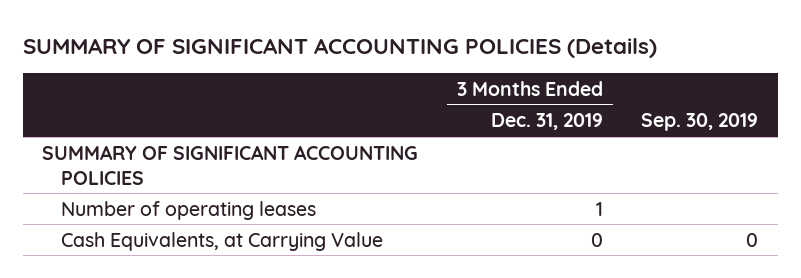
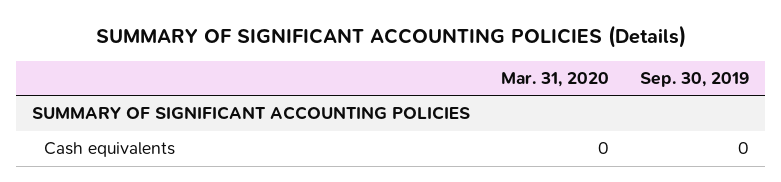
- | 3 Months Ended Dec. 31, 2019 | Sep. 30, 2019
+ | Mar. 31, 2020 | Sep. 30, 2019
- Number of operating leases | 1 |
- Cash Equivalents, at Carrying Value | 0 | 0
+ Cash equivalents | 0 | 0

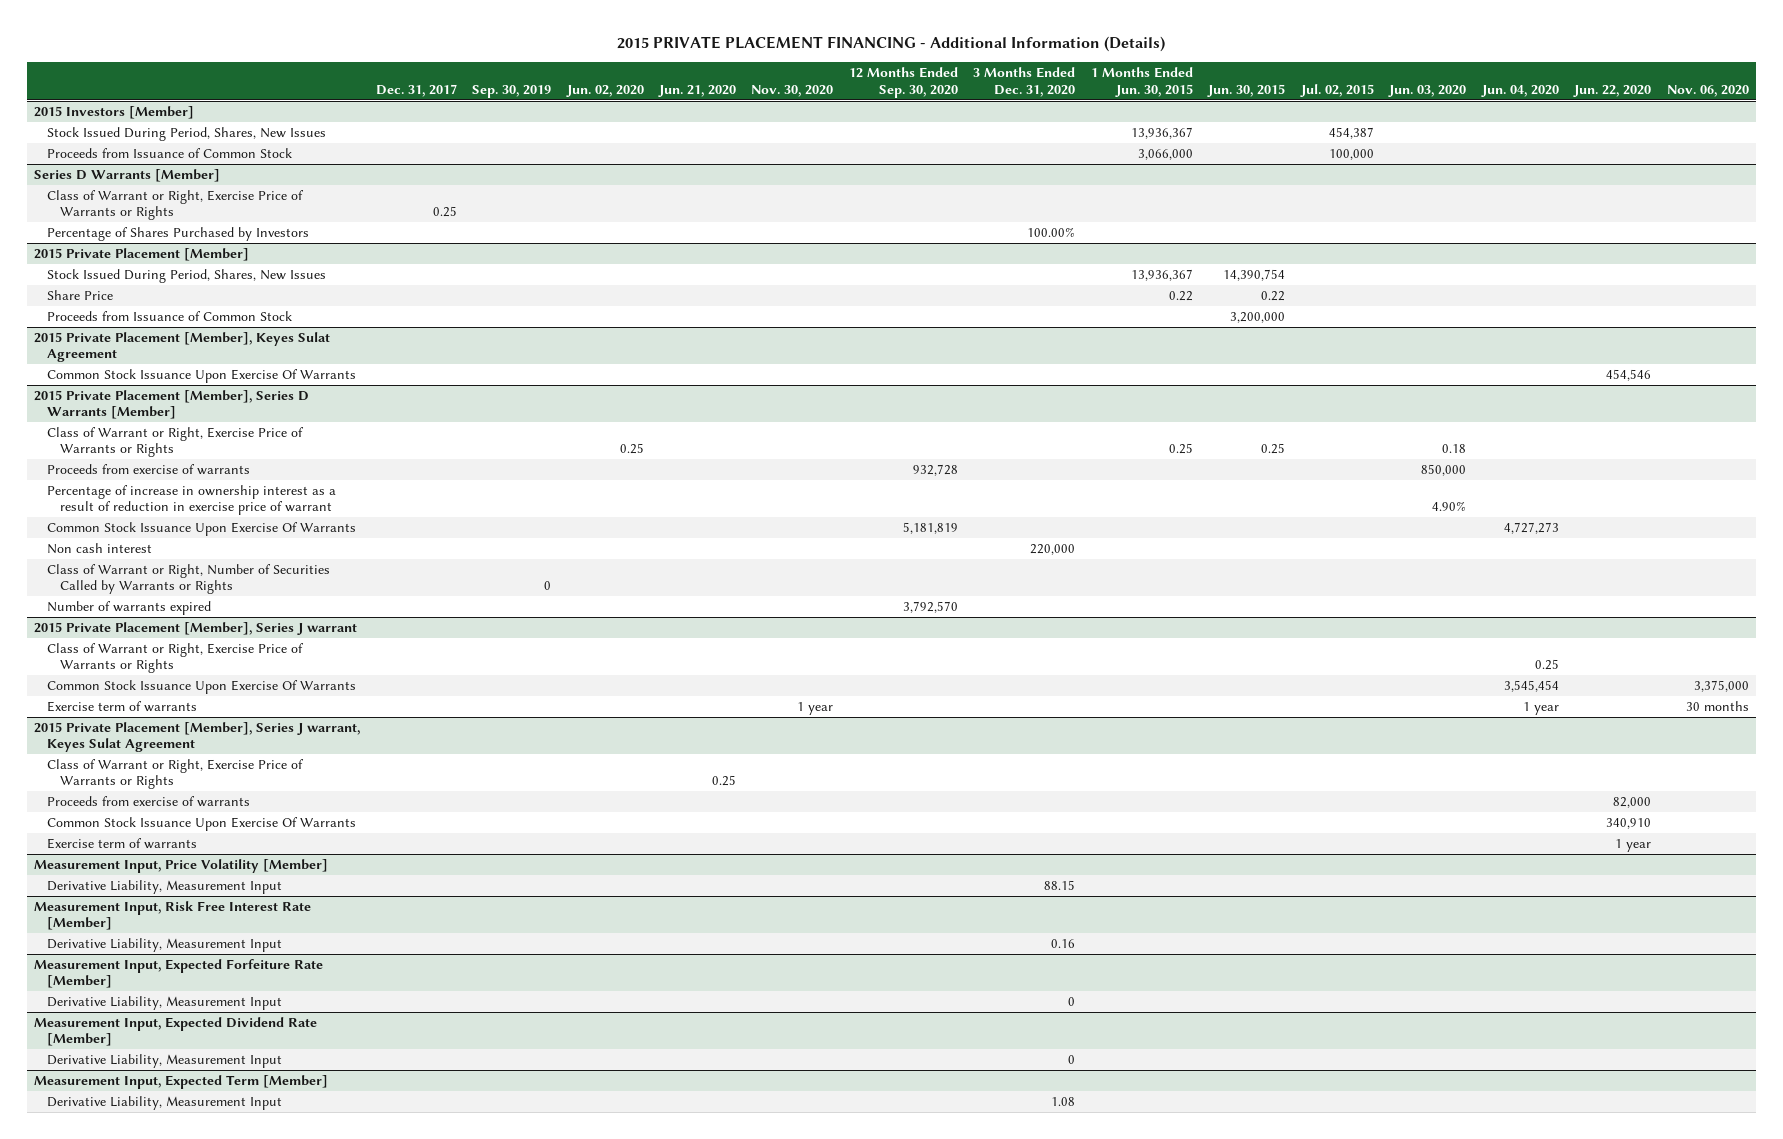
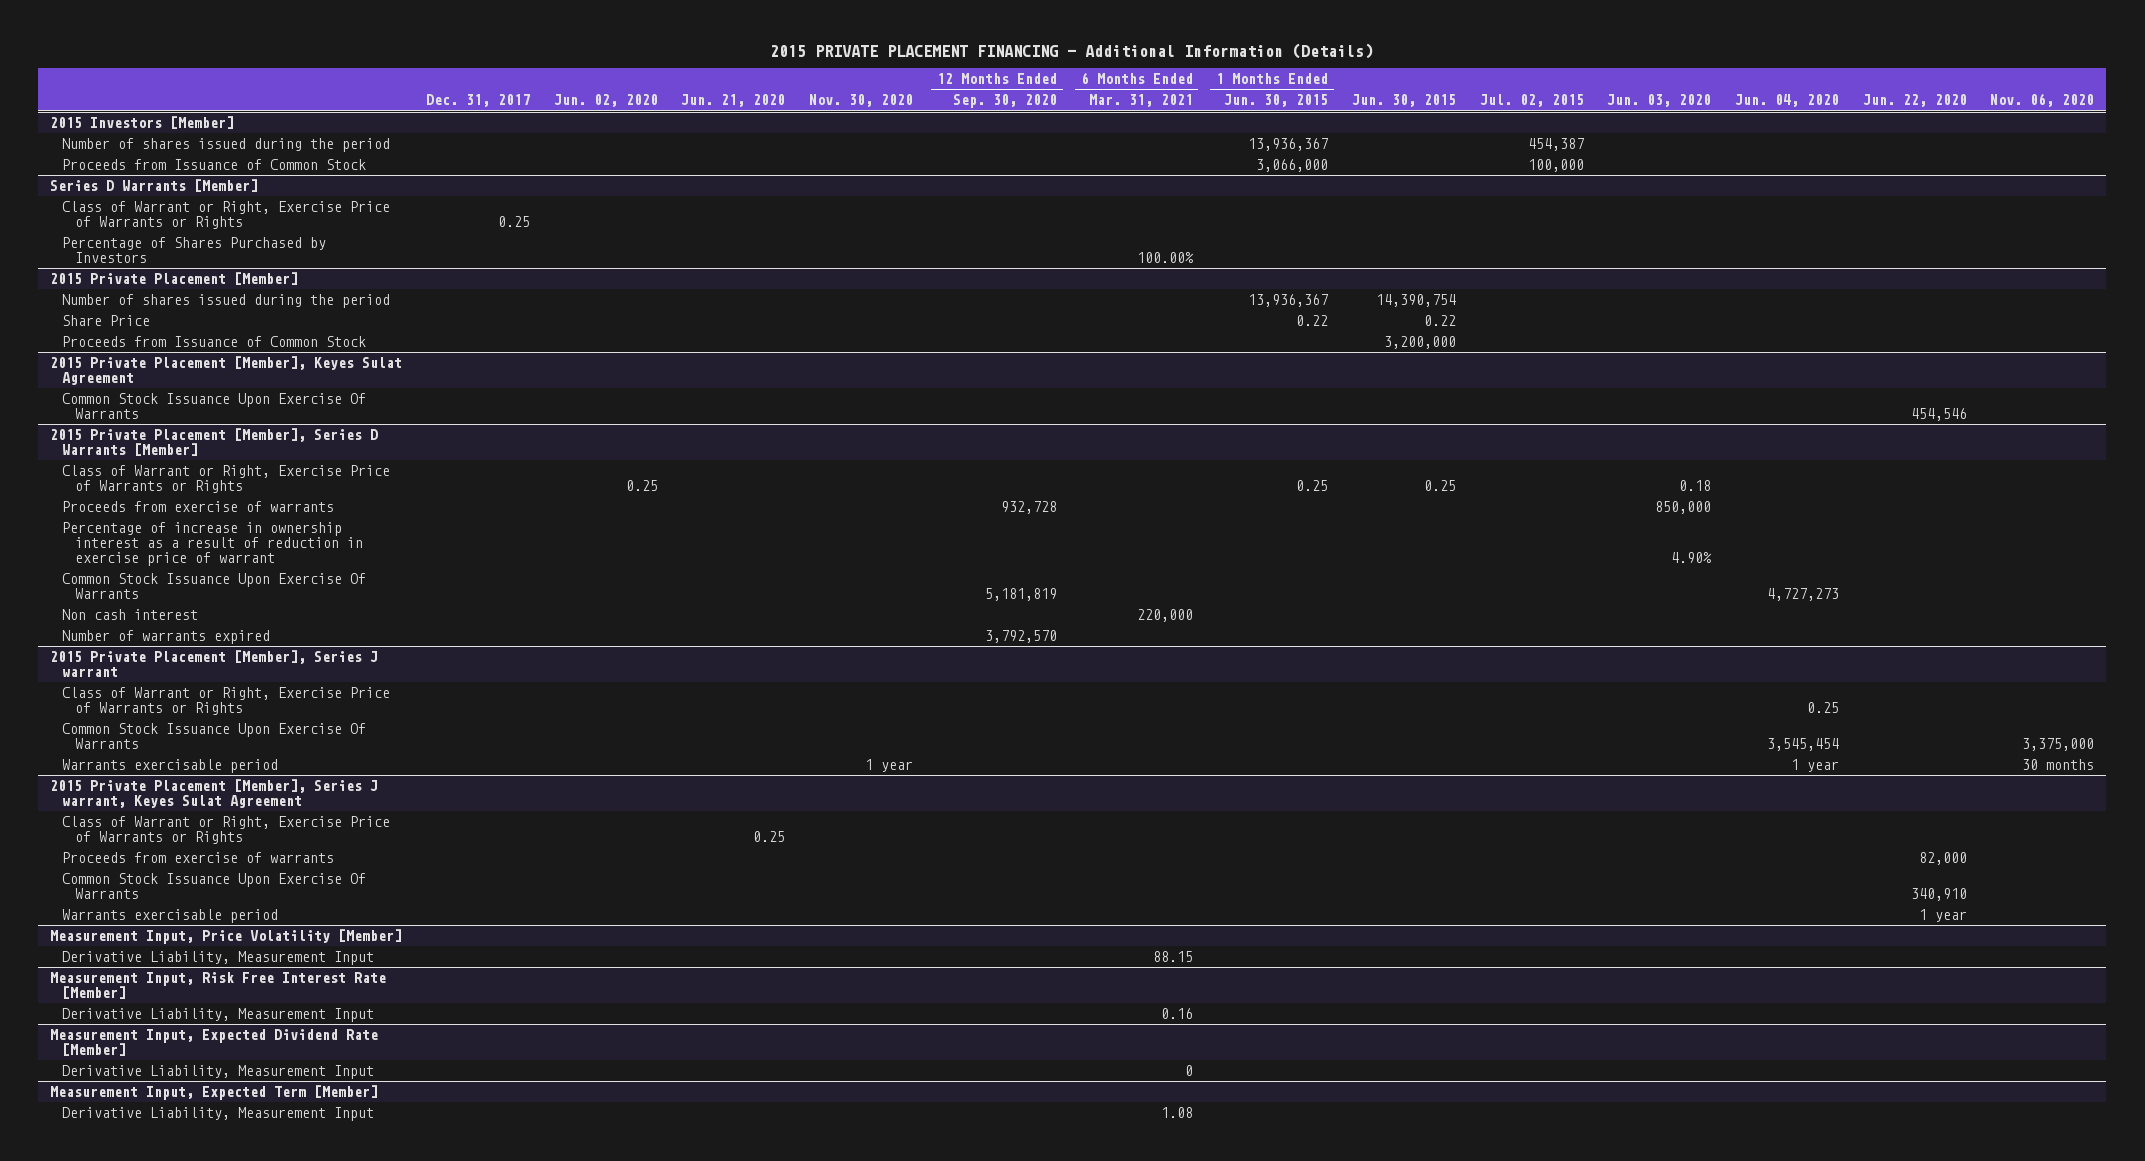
- | Dec. 31, 2017 | Sep. 30, 2019 | Jun. 02, 2020 | Jun. 21, 2020 | Nov. 30, 2020 | 12 Months Ended Sep. 30, 2020 | 3 Months Ended Dec. 31, 2020 | 1 Months Ended Jun. 30, 2015 | Jun. 30, 2015 | Jul. 02, 2015 | Jun. 03, 2020 | Jun. 04, 2020 | Jun. 22, 2020 | Nov. 06, 2020
+ | Dec. 31, 2017 | Jun. 02, 2020 | Jun. 21, 2020 | Nov. 30, 2020 | 12 Months Ended Sep. 30, 2020 | 6 Months Ended Mar. 31, 2021 | 1 Months Ended Jun. 30, 2015 | Jun. 30, 2015 | Jul. 02, 2015 | Jun. 03, 2020 | Jun. 04, 2020 | Jun. 22, 2020 | Nov. 06, 2020
@ 2015 Investors [Member]
- Stock Issued During Period, Shares, New Issues | | | | | | | | 13,936,367 | | 454,387 | | | |
+ Number of shares issued during the period | | | | | | | 13,936,367 | | 454,387 | | | |
@ 2015 Private Placement [Member]
- Stock Issued During Period, Shares, New Issues | | | | | | | | 13,936,367 | 14,390,754 | | | | |
+ Number of shares issued during the period | | | | | | | 13,936,367 | 14,390,754 | | | | |
@ 2015 Private Placement [Member], Series D Warrants [Member]
- Class of Warrant or Right, Number of Securities Called by Warrants or Rights | | 0 | | | | | | | | | | | |
@ 2015 Private Placement [Member], Series J warrant
- Exercise term of warrants | | | | | 1 year | | | | | | | 1 year | | 30 months
+ Warrants exercisable period | | | | 1 year | | | | | | | 1 year | | 30 months
@ 2015 Private Placement [Member], Series J warrant, Keyes Sulat Agreement
- Exercise term of warrants | | | | | | | | | | | | | 1 year |
+ Warrants exercisable period | | | | | | | | | | | | 1 year |
- Measurement Input, Expected Forfeiture Rate [Member]
- Derivative Liability, Measurement Input | | | | | | | 0 | | | | | | |

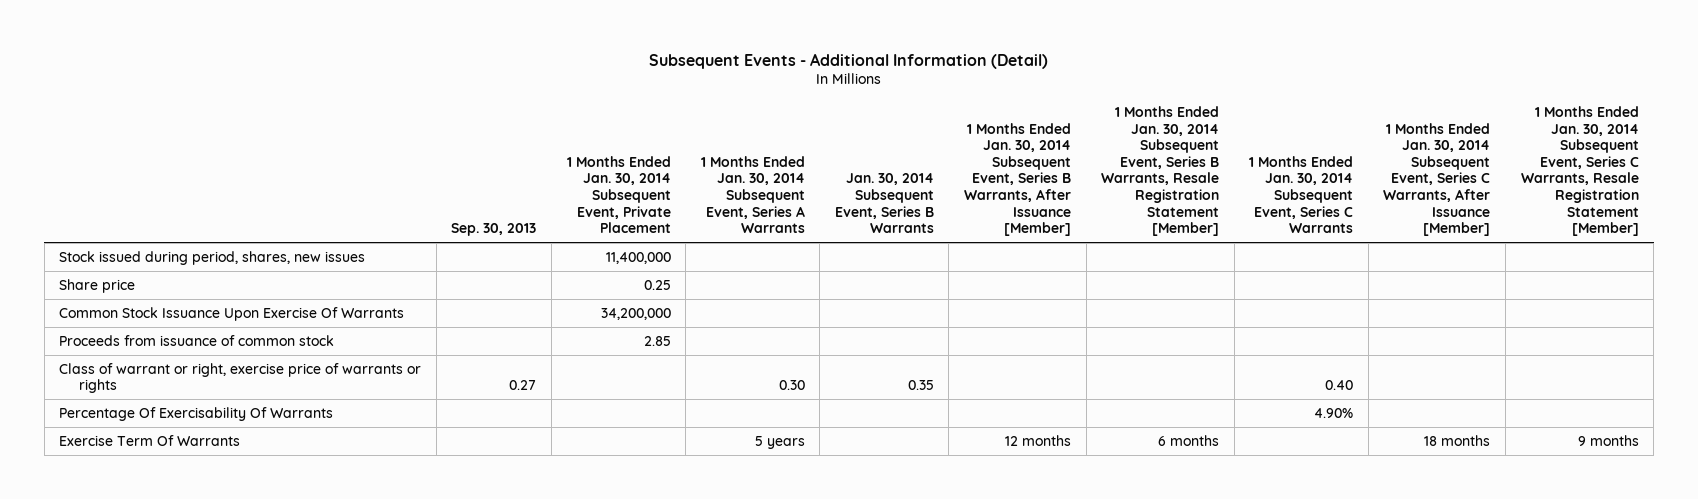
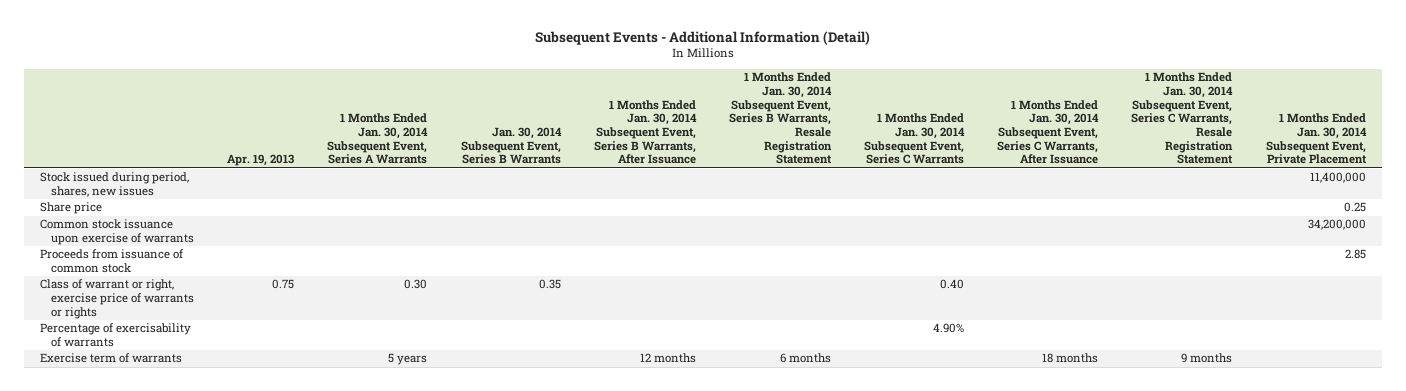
- | Sep. 30, 2013 | 1 Months Ended Jan. 30, 2014 Subsequent Event, Private Placement | 1 Months Ended Jan. 30, 2014 Subsequent Event, Series A Warrants | Jan. 30, 2014 Subsequent Event, Series B Warrants | 1 Months Ended Jan. 30, 2014 Subsequent Event, Series B Warrants, After Issuance [Member] | 1 Months Ended Jan. 30, 2014 Subsequent Event, Series B Warrants, Resale Registration Statement [Member] | 1 Months Ended Jan. 30, 2014 Subsequent Event, Series C Warrants | 1 Months Ended Jan. 30, 2014 Subsequent Event, Series C Warrants, After Issuance [Member] | 1 Months Ended Jan. 30, 2014 Subsequent Event, Series C Warrants, Resale Registration Statement [Member]
+ | Apr. 19, 2013 | 1 Months Ended Jan. 30, 2014 Subsequent Event, Series A Warrants | Jan. 30, 2014 Subsequent Event, Series B Warrants | 1 Months Ended Jan. 30, 2014 Subsequent Event, Series B Warrants, After Issuance | 1 Months Ended Jan. 30, 2014 Subsequent Event, Series B Warrants, Resale Registration Statement | 1 Months Ended Jan. 30, 2014 Subsequent Event, Series C Warrants | 1 Months Ended Jan. 30, 2014 Subsequent Event, Series C Warrants, After Issuance | 1 Months Ended Jan. 30, 2014 Subsequent Event, Series C Warrants, Resale Registration Statement | 1 Months Ended Jan. 30, 2014 Subsequent Event, Private Placement
- Common Stock Issuance Upon Exercise Of Warrants | | 34,200,000 | | | | | | |
+ Common stock issuance upon exercise of warrants | | | | | | | | | 34,200,000
- Percentage Of Exercisability Of Warrants | | | | | | | 4.90% | |
- Exercise Term Of Warrants | | | 5 years | | 12 months | 6 months | | 18 months | 9 months
+ Percentage of exercisability of warrants | | | | | | 4.90% | | |
+ Exercise term of warrants | | 5 years | | 12 months | 6 months | | 18 months | 9 months |

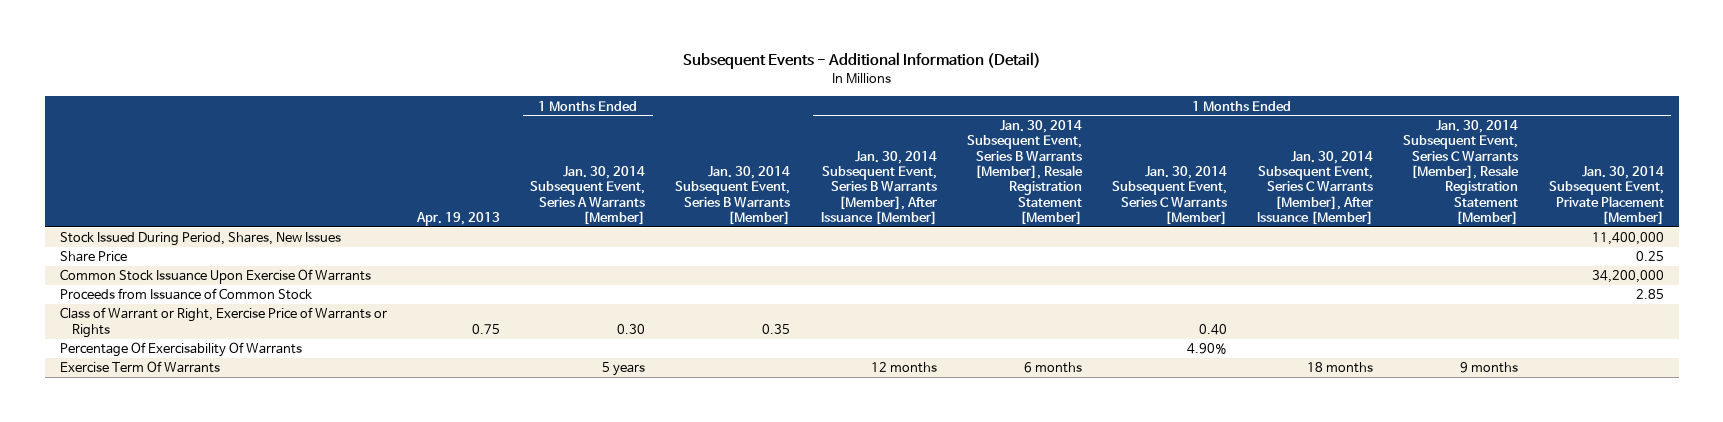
- | Apr. 19, 2013 | 1 Months Ended Jan. 30, 2014 Subsequent Event, Series A Warrants | Jan. 30, 2014 Subsequent Event, Series B Warrants | 1 Months Ended Jan. 30, 2014 Subsequent Event, Series B Warrants, After Issuance | 1 Months Ended Jan. 30, 2014 Subsequent Event, Series B Warrants, Resale Registration Statement | 1 Months Ended Jan. 30, 2014 Subsequent Event, Series C Warrants | 1 Months Ended Jan. 30, 2014 Subsequent Event, Series C Warrants, After Issuance | 1 Months Ended Jan. 30, 2014 Subsequent Event, Series C Warrants, Resale Registration Statement | 1 Months Ended Jan. 30, 2014 Subsequent Event, Private Placement
+ | Apr. 19, 2013 | 1 Months Ended Jan. 30, 2014 Subsequent Event, Series A Warrants [Member] | Jan. 30, 2014 Subsequent Event, Series B Warrants [Member] | 1 Months Ended Jan. 30, 2014 Subsequent Event, Series B Warrants [Member], After Issuance [Member] | 1 Months Ended Jan. 30, 2014 Subsequent Event, Series B Warrants [Member], Resale Registration Statement [Member] | 1 Months Ended Jan. 30, 2014 Subsequent Event, Series C Warrants [Member] | 1 Months Ended Jan. 30, 2014 Subsequent Event, Series C Warrants [Member], After Issuance [Member] | 1 Months Ended Jan. 30, 2014 Subsequent Event, Series C Warrants [Member], Resale Registration Statement [Member] | 1 Months Ended Jan. 30, 2014 Subsequent Event, Private Placement [Member]
- Stock issued during period, shares, new issues | | | | | | | | | 11,400,000
- Share price | | | | | | | | | 0.25
- Common stock issuance upon exercise of warrants | | | | | | | | | 34,200,000
- Proceeds from issuance of common stock | | | | | | | | | 2.85
- Class of warrant or right, exercise price of warrants or rights | 0.75 | 0.30 | 0.35 | | | 0.40 | | |
- Percentage of exercisability of warrants | | | | | | 4.90% | | |
- Exercise term of warrants | | 5 years | | 12 months | 6 months | | 18 months | 9 months |
+ Stock Issued During Period, Shares, New Issues | | | | | | | | | 11,400,000
+ Share Price | | | | | | | | | 0.25
+ Common Stock Issuance Upon Exercise Of Warrants | | | | | | | | | 34,200,000
+ Proceeds from Issuance of Common Stock | | | | | | | | | 2.85
+ Class of Warrant or Right, Exercise Price of Warrants or Rights | 0.75 | 0.30 | 0.35 | | | 0.40 | | |
+ Percentage Of Exercisability Of Warrants | | | | | | 4.90% | | |
+ Exercise Term Of Warrants | | 5 years | | 12 months | 6 months | | 18 months | 9 months |

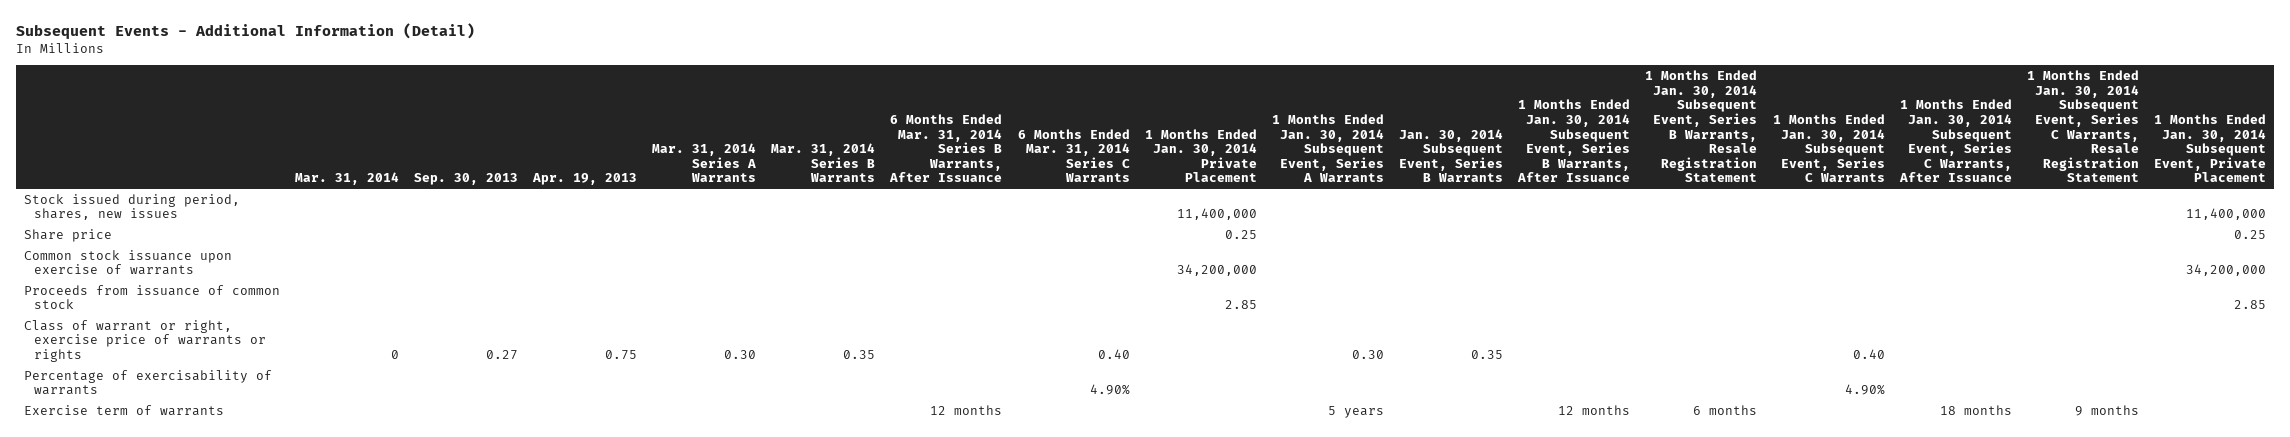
- | Apr. 19, 2013 | 1 Months Ended Jan. 30, 2014 Subsequent Event, Series A Warrants [Member] | Jan. 30, 2014 Subsequent Event, Series B Warrants [Member] | 1 Months Ended Jan. 30, 2014 Subsequent Event, Series B Warrants [Member], After Issuance [Member] | 1 Months Ended Jan. 30, 2014 Subsequent Event, Series B Warrants [Member], Resale Registration Statement [Member] | 1 Months Ended Jan. 30, 2014 Subsequent Event, Series C Warrants [Member] | 1 Months Ended Jan. 30, 2014 Subsequent Event, Series C Warrants [Member], After Issuance [Member] | 1 Months Ended Jan. 30, 2014 Subsequent Event, Series C Warrants [Member], Resale Registration Statement [Member] | 1 Months Ended Jan. 30, 2014 Subsequent Event, Private Placement [Member]
+ | Mar. 31, 2014 | Sep. 30, 2013 | Apr. 19, 2013 | Mar. 31, 2014 Series A Warrants | Mar. 31, 2014 Series B Warrants | 6 Months Ended Mar. 31, 2014 Series B Warrants, After Issuance | 6 Months Ended Mar. 31, 2014 Series C Warrants | 1 Months Ended Jan. 30, 2014 Private Placement | 1 Months Ended Jan. 30, 2014 Subsequent Event, Series A Warrants | Jan. 30, 2014 Subsequent Event, Series B Warrants | 1 Months Ended Jan. 30, 2014 Subsequent Event, Series B Warrants, After Issuance | 1 Months Ended Jan. 30, 2014 Subsequent Event, Series B Warrants, Resale Registration Statement | 1 Months Ended Jan. 30, 2014 Subsequent Event, Series C Warrants | 1 Months Ended Jan. 30, 2014 Subsequent Event, Series C Warrants, After Issuance | 1 Months Ended Jan. 30, 2014 Subsequent Event, Series C Warrants, Resale Registration Statement | 1 Months Ended Jan. 30, 2014 Subsequent Event, Private Placement
- Stock Issued During Period, Shares, New Issues | | | | | | | | | 11,400,000
- Share Price | | | | | | | | | 0.25
- Common Stock Issuance Upon Exercise Of Warrants | | | | | | | | | 34,200,000
- Proceeds from Issuance of Common Stock | | | | | | | | | 2.85
- Class of Warrant or Right, Exercise Price of Warrants or Rights | 0.75 | 0.30 | 0.35 | | | 0.40 | | |
- Percentage Of Exercisability Of Warrants | | | | | | 4.90% | | |
- Exercise Term Of Warrants | | 5 years | | 12 months | 6 months | | 18 months | 9 months |
+ Stock issued during period, shares, new issues | | | | | | | | 11,400,000 | | | | | | | | 11,400,000
+ Share price | | | | | | | | 0.25 | | | | | | | | 0.25
+ Common stock issuance upon exercise of warrants | | | | | | | | 34,200,000 | | | | | | | | 34,200,000
+ Proceeds from issuance of common stock | | | | | | | | 2.85 | | | | | | | | 2.85
+ Class of warrant or right, exercise price of warrants or rights | 0 | 0.27 | 0.75 | 0.30 | 0.35 | | 0.40 | | 0.30 | 0.35 | | | 0.40 | | |
+ Percentage of exercisability of warrants | | | | | | | 4.90% | | | | | | 4.90% | | |
+ Exercise term of warrants | | | | | | 12 months | | | 5 years | | 12 months | 6 months | | 18 months | 9 months |

